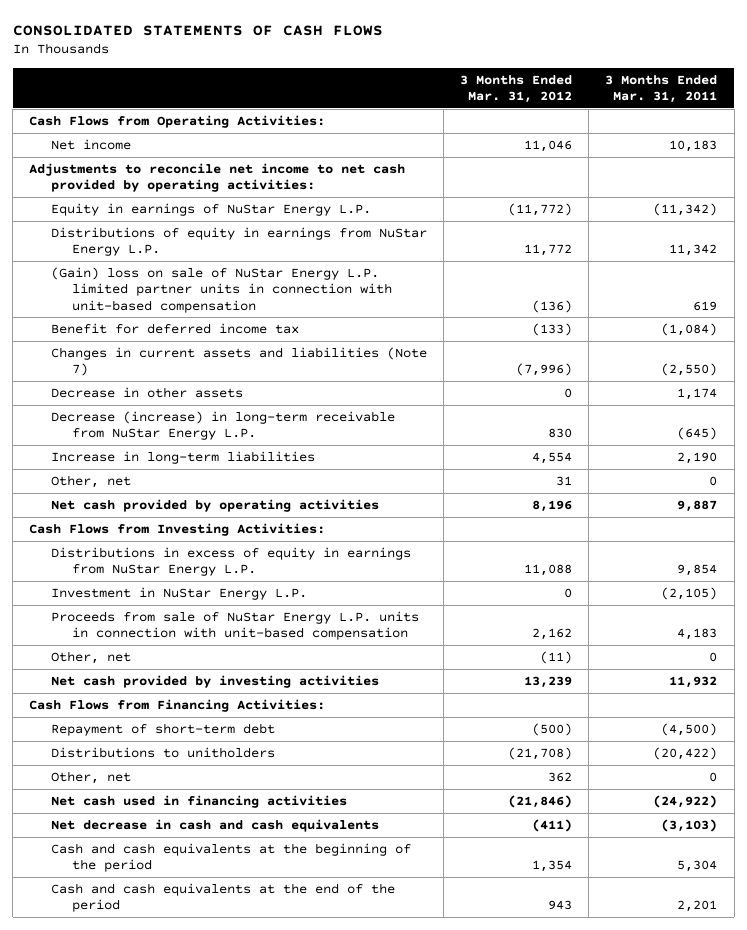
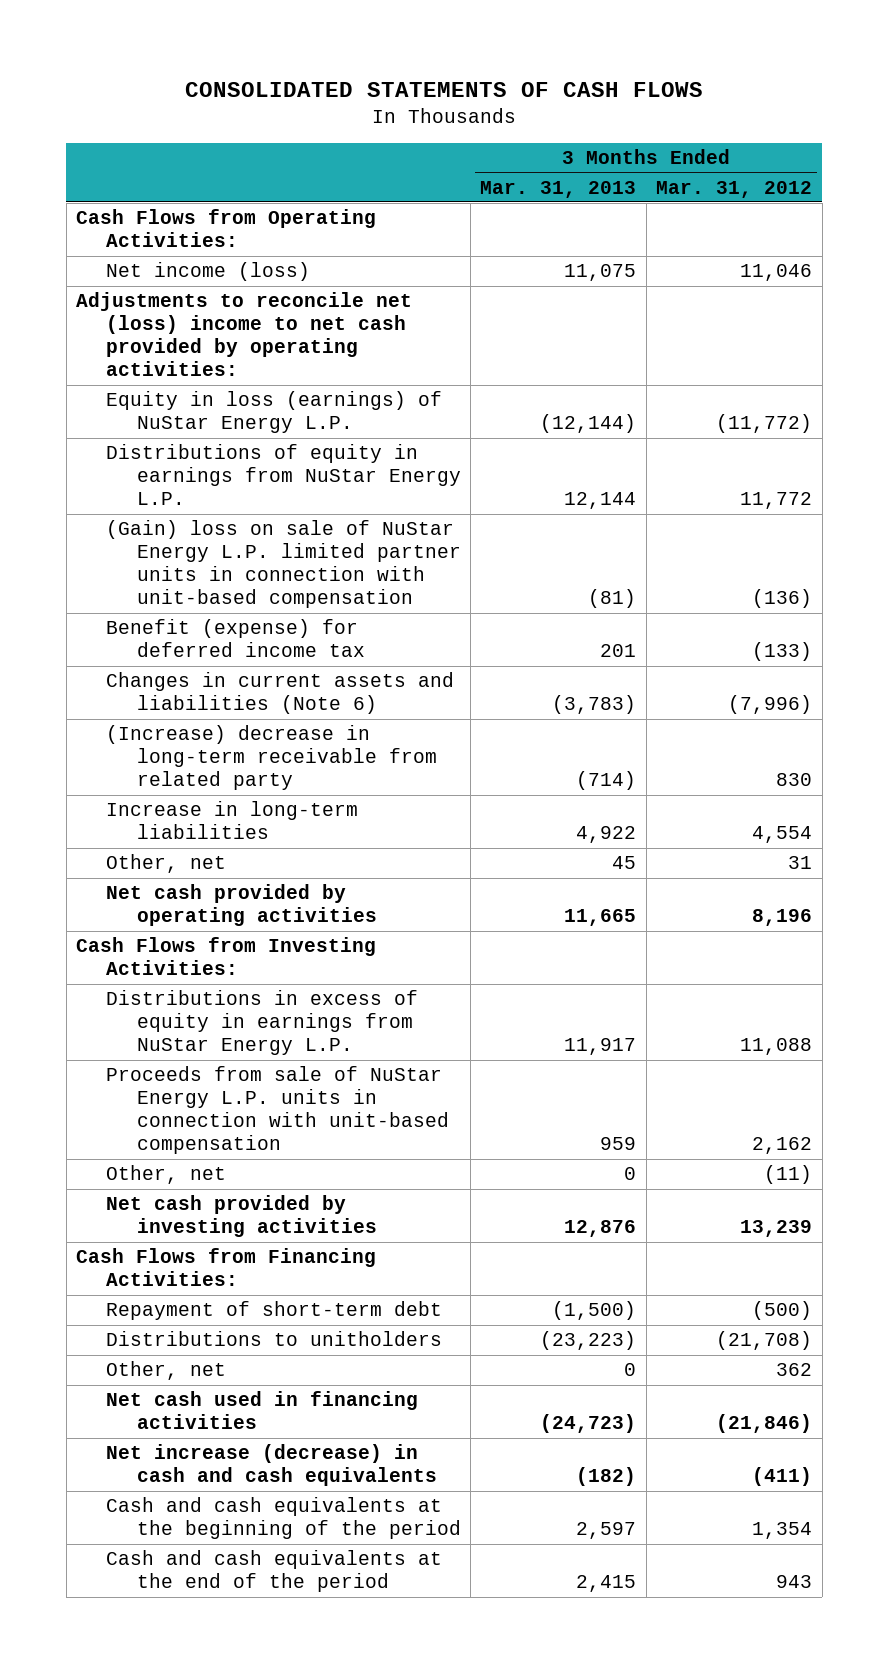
- | 3 Months Ended Mar. 31, 2012 | 3 Months Ended Mar. 31, 2011
+ | 3 Months Ended Mar. 31, 2013 | 3 Months Ended Mar. 31, 2012
- Net income | 11,046 | 10,183
- Adjustments to reconcile net income to net cash provided by operating activities:
- Equity in earnings of NuStar Energy L.P. | (11,772) | (11,342)
+ Net income (loss) | 11,075 | 11,046
+ Adjustments to reconcile net (loss) income to net cash provided by operating activities:
+ Equity in loss (earnings) of NuStar Energy L.P. | (12,144) | (11,772)
- Benefit for deferred income tax | (133) | (1,084)
- Changes in current assets and liabilities (Note 7) | (7,996) | (2,550)
- Decrease in other assets | 0 | 1,174
- Decrease (increase) in long-term receivable from NuStar Energy L.P. | 830 | (645)
+ Benefit (expense) for deferred income tax | 201 | (133)
+ Changes in current assets and liabilities (Note 6) | (3,783) | (7,996)
+ (Increase) decrease in long-term receivable from related party | (714) | 830
- Investment in NuStar Energy L.P. | 0 | (2,105)
- Net decrease in cash and cash equivalents | (411) | (3,103)
+ Net increase (decrease) in cash and cash equivalents | (182) | (411)

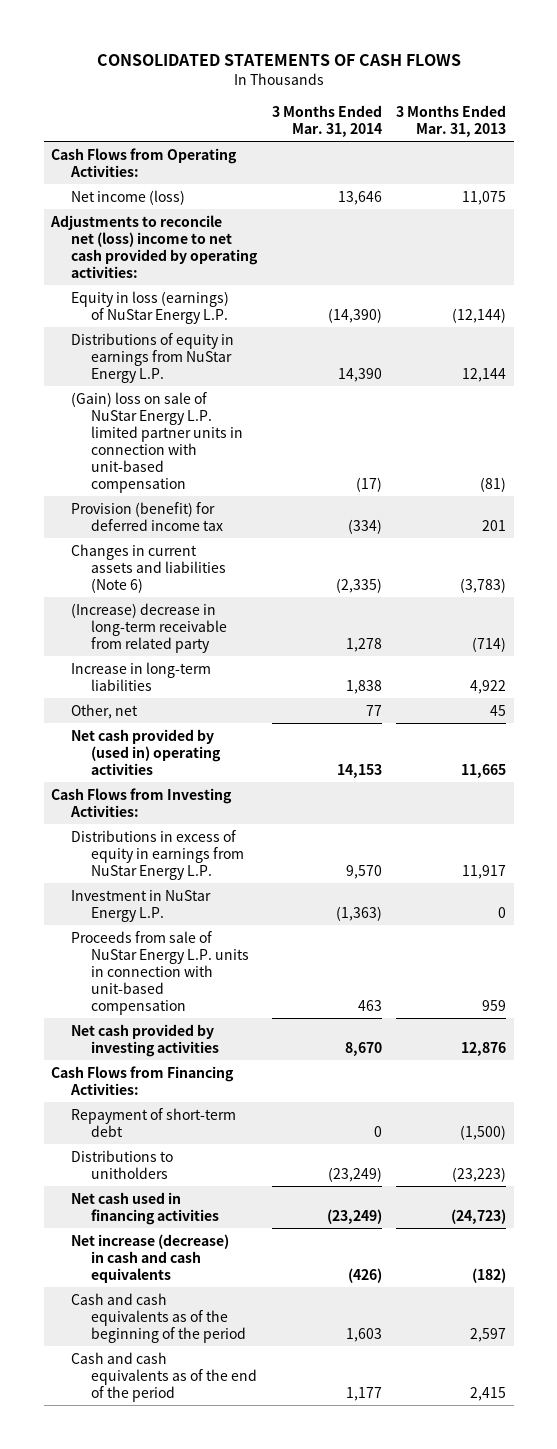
- | 3 Months Ended Mar. 31, 2013 | 3 Months Ended Mar. 31, 2012
+ | 3 Months Ended Mar. 31, 2014 | 3 Months Ended Mar. 31, 2013
- Benefit (expense) for deferred income tax | 201 | (133)
+ Provision (benefit) for deferred income tax | (334) | 201
- Net cash provided by operating activities | 11,665 | 8,196
+ Net cash provided by (used in) operating activities | 14,153 | 11,665
+ Investment in NuStar Energy L.P. | (1,363) | 0
- Other, net | 0 | (11)
- Other, net | 0 | 362
- Cash and cash equivalents at the beginning of the period | 2,597 | 1,354
- Cash and cash equivalents at the end of the period | 2,415 | 943
+ Cash and cash equivalents as of the beginning of the period | 1,603 | 2,597
+ Cash and cash equivalents as of the end of the period | 1,177 | 2,415

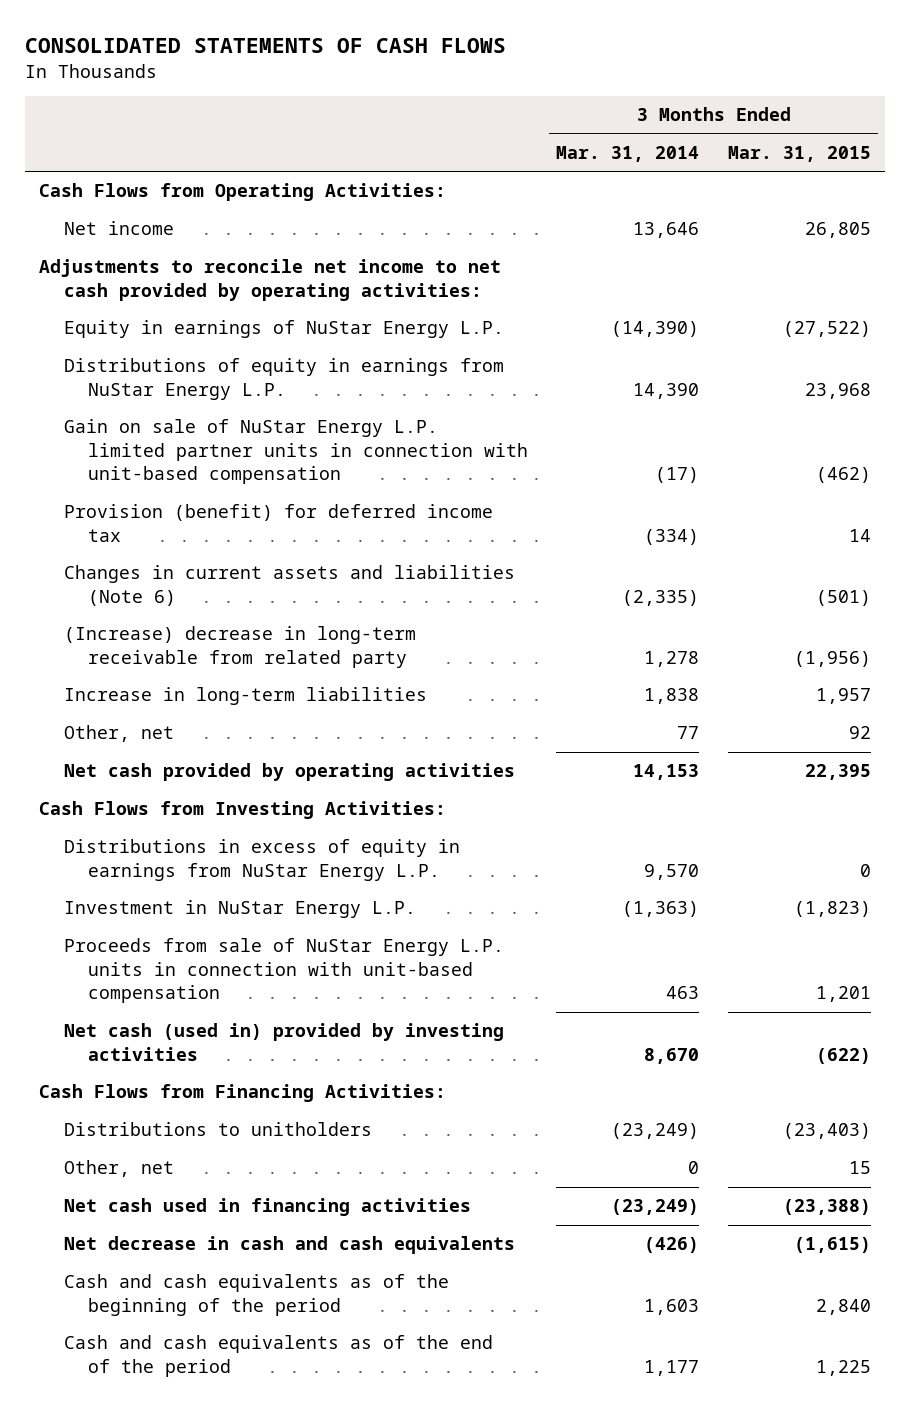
- | 3 Months Ended Mar. 31, 2014 | 3 Months Ended Mar. 31, 2013
+ | 3 Months Ended Mar. 31, 2014 | 3 Months Ended Mar. 31, 2015
- Net income (loss) | 13,646 | 11,075
- Adjustments to reconcile net (loss) income to net cash provided by operating activities:
- Equity in loss (earnings) of NuStar Energy L.P. | (14,390) | (12,144)
+ Net income | 13,646 | 26,805
+ Adjustments to reconcile net income to net cash provided by operating activities:
+ Equity in earnings of NuStar Energy L.P. | (14,390) | (27,522)
- (Gain) loss on sale of NuStar Energy L.P. limited partner units in connection with unit-based compensation | (17) | (81)
+ Gain on sale of NuStar Energy L.P. limited partner units in connection with unit-based compensation | (17) | (462)
- Net cash provided by (used in) operating activities | 14,153 | 11,665
+ Net cash provided by operating activities | 14,153 | 22,395
- Net cash provided by investing activities | 8,670 | 12,876
+ Net cash (used in) provided by investing activities | 8,670 | (622)
- Repayment of short-term debt | 0 | (1,500)
+ Other, net | 0 | 15
- Net increase (decrease) in cash and cash equivalents | (426) | (182)
+ Net decrease in cash and cash equivalents | (426) | (1,615)

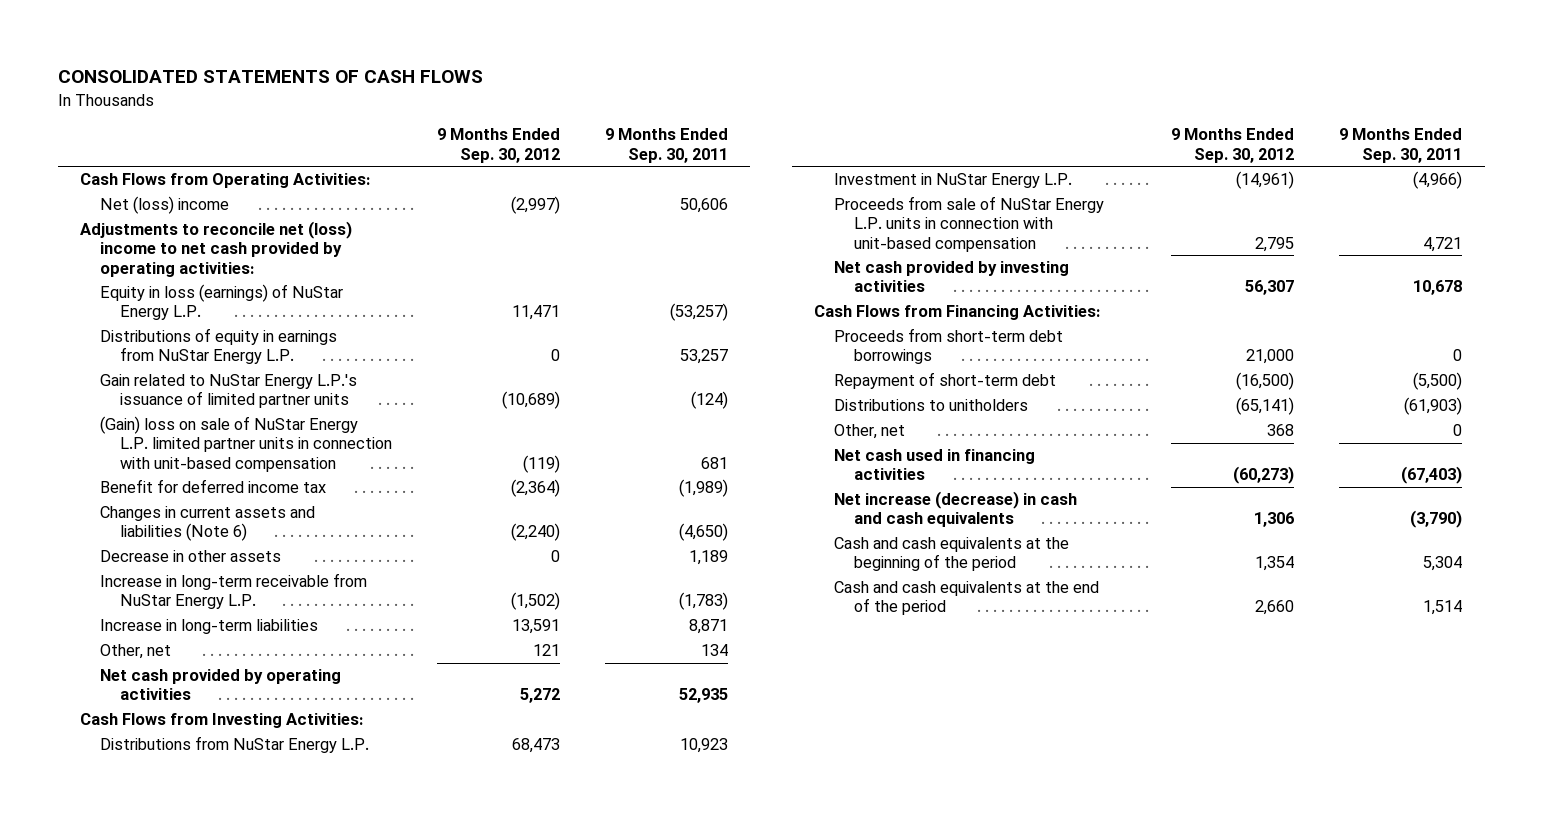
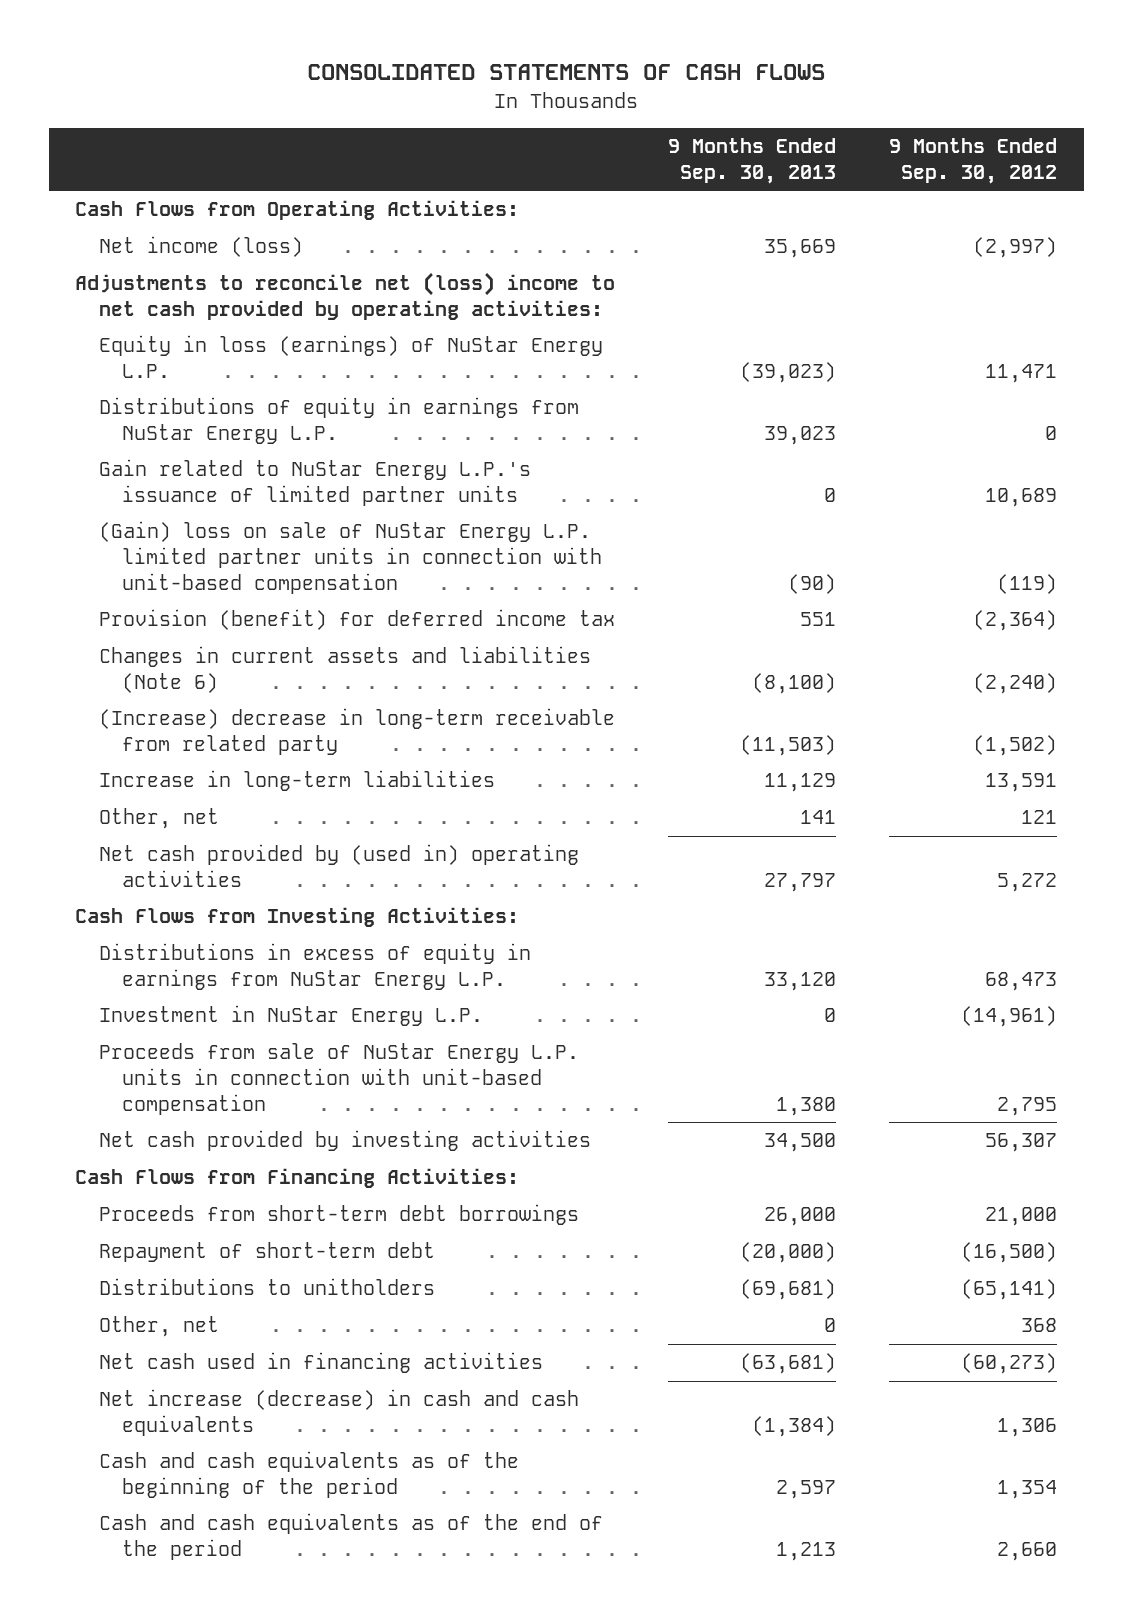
- | 9 Months Ended Sep. 30, 2012 | 9 Months Ended Sep. 30, 2011
+ | 9 Months Ended Sep. 30, 2013 | 9 Months Ended Sep. 30, 2012
- Net (loss) income | (2,997) | 50,606
+ Net income (loss) | 35,669 | (2,997)
- Gain related to NuStar Energy L.P.'s issuance of limited partner units | (10,689) | (124)
+ Gain related to NuStar Energy L.P.'s issuance of limited partner units | 0 | 10,689
- Benefit for deferred income tax | (2,364) | (1,989)
+ Provision (benefit) for deferred income tax | 551 | (2,364)
- Decrease in other assets | 0 | 1,189
- Increase in long-term receivable from NuStar Energy L.P. | (1,502) | (1,783)
+ (Increase) decrease in long-term receivable from related party | (11,503) | (1,502)
- Net cash provided by operating activities | 5,272 | 52,935
+ Net cash provided by (used in) operating activities | 27,797 | 5,272
- Distributions from NuStar Energy L.P. | 68,473 | 10,923
+ Distributions in excess of equity in earnings from NuStar Energy L.P. | 33,120 | 68,473
- Cash and cash equivalents at the beginning of the period | 1,354 | 5,304
- Cash and cash equivalents at the end of the period | 2,660 | 1,514
+ Cash and cash equivalents as of the beginning of the period | 2,597 | 1,354
+ Cash and cash equivalents as of the end of the period | 1,213 | 2,660

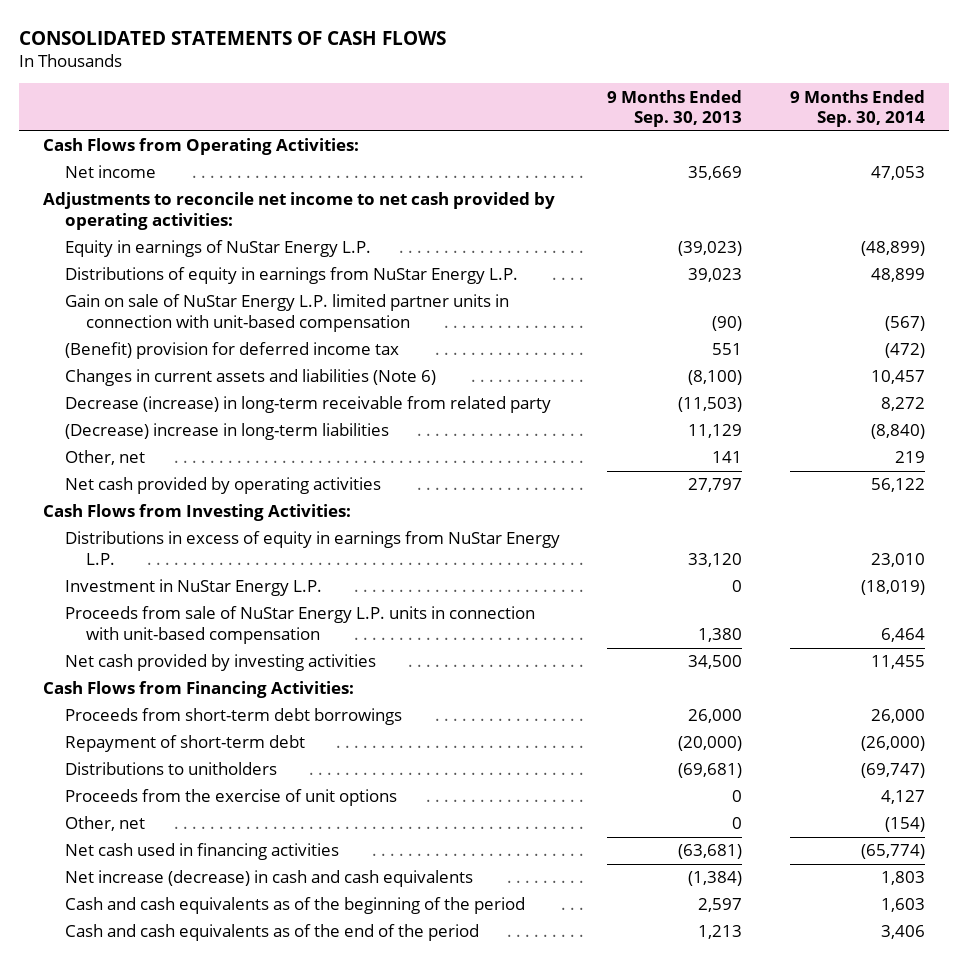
- | 9 Months Ended Sep. 30, 2013 | 9 Months Ended Sep. 30, 2012
+ | 9 Months Ended Sep. 30, 2013 | 9 Months Ended Sep. 30, 2014
- Net income (loss) | 35,669 | (2,997)
- Adjustments to reconcile net (loss) income to net cash provided by operating activities:
- Equity in loss (earnings) of NuStar Energy L.P. | (39,023) | 11,471
+ Net income | 35,669 | 47,053
+ Adjustments to reconcile net income to net cash provided by operating activities:
+ Equity in earnings of NuStar Energy L.P. | (39,023) | (48,899)
- Gain related to NuStar Energy L.P.'s issuance of limited partner units | 0 | 10,689
- (Gain) loss on sale of NuStar Energy L.P. limited partner units in connection with unit-based compensation | (90) | (119)
- Provision (benefit) for deferred income tax | 551 | (2,364)
+ Gain on sale of NuStar Energy L.P. limited partner units in connection with unit-based compensation | (90) | (567)
+ (Benefit) provision for deferred income tax | 551 | (472)
- (Increase) decrease in long-term receivable from related party | (11,503) | (1,502)
- Increase in long-term liabilities | 11,129 | 13,591
+ Decrease (increase) in long-term receivable from related party | (11,503) | 8,272
+ (Decrease) increase in long-term liabilities | 11,129 | (8,840)
- Net cash provided by (used in) operating activities | 27,797 | 5,272
+ Net cash provided by operating activities | 27,797 | 56,122
+ Proceeds from the exercise of unit options | 0 | 4,127

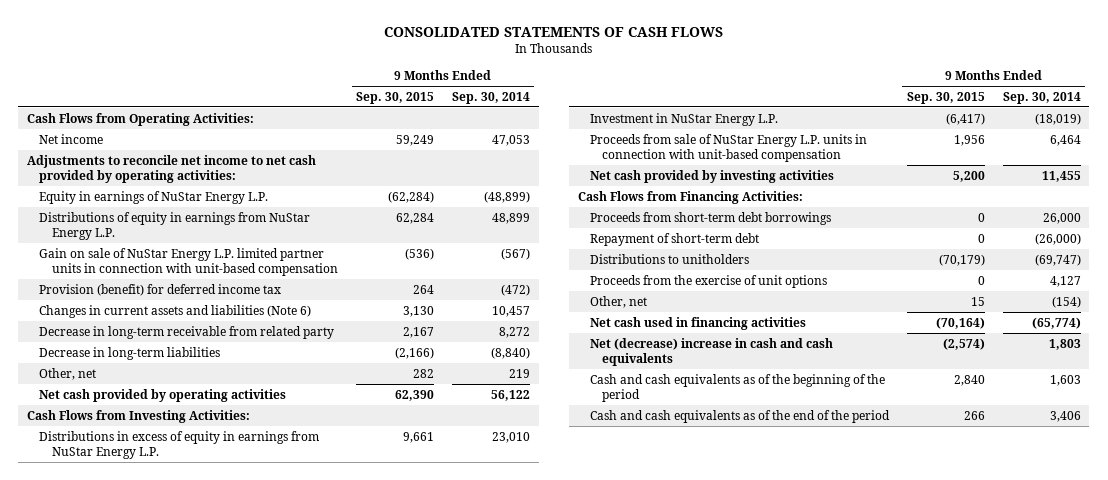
- | 9 Months Ended Sep. 30, 2013 | 9 Months Ended Sep. 30, 2014
+ | 9 Months Ended Sep. 30, 2015 | 9 Months Ended Sep. 30, 2014
- (Benefit) provision for deferred income tax | 551 | (472)
+ Provision (benefit) for deferred income tax | 264 | (472)
- Decrease (increase) in long-term receivable from related party | (11,503) | 8,272
- (Decrease) increase in long-term liabilities | 11,129 | (8,840)
+ Decrease in long-term receivable from related party | 2,167 | 8,272
+ Decrease in long-term liabilities | (2,166) | (8,840)
- Net increase (decrease) in cash and cash equivalents | (1,384) | 1,803
+ Net (decrease) increase in cash and cash equivalents | (2,574) | 1,803

